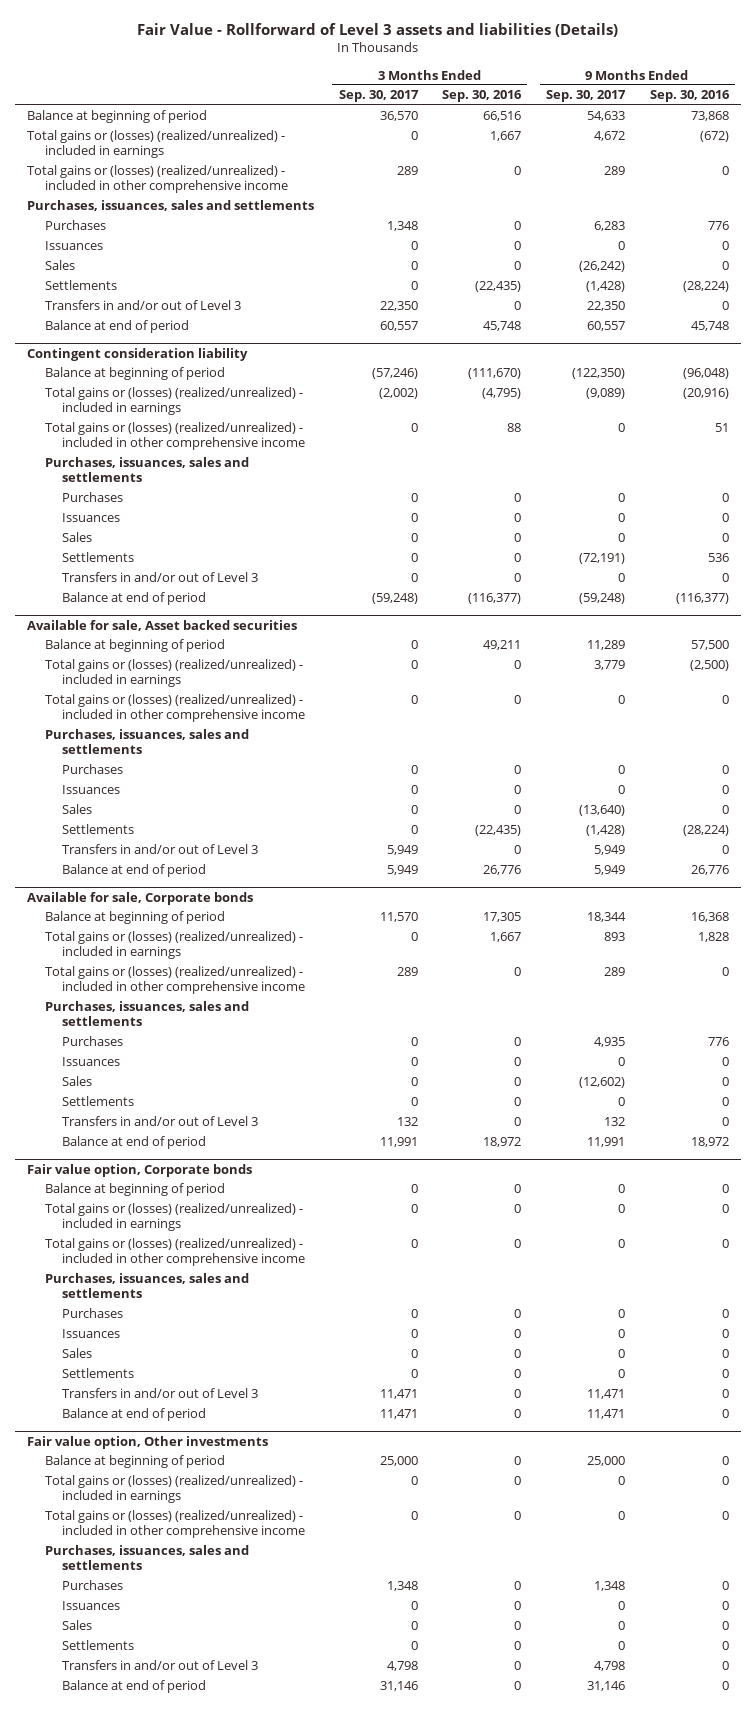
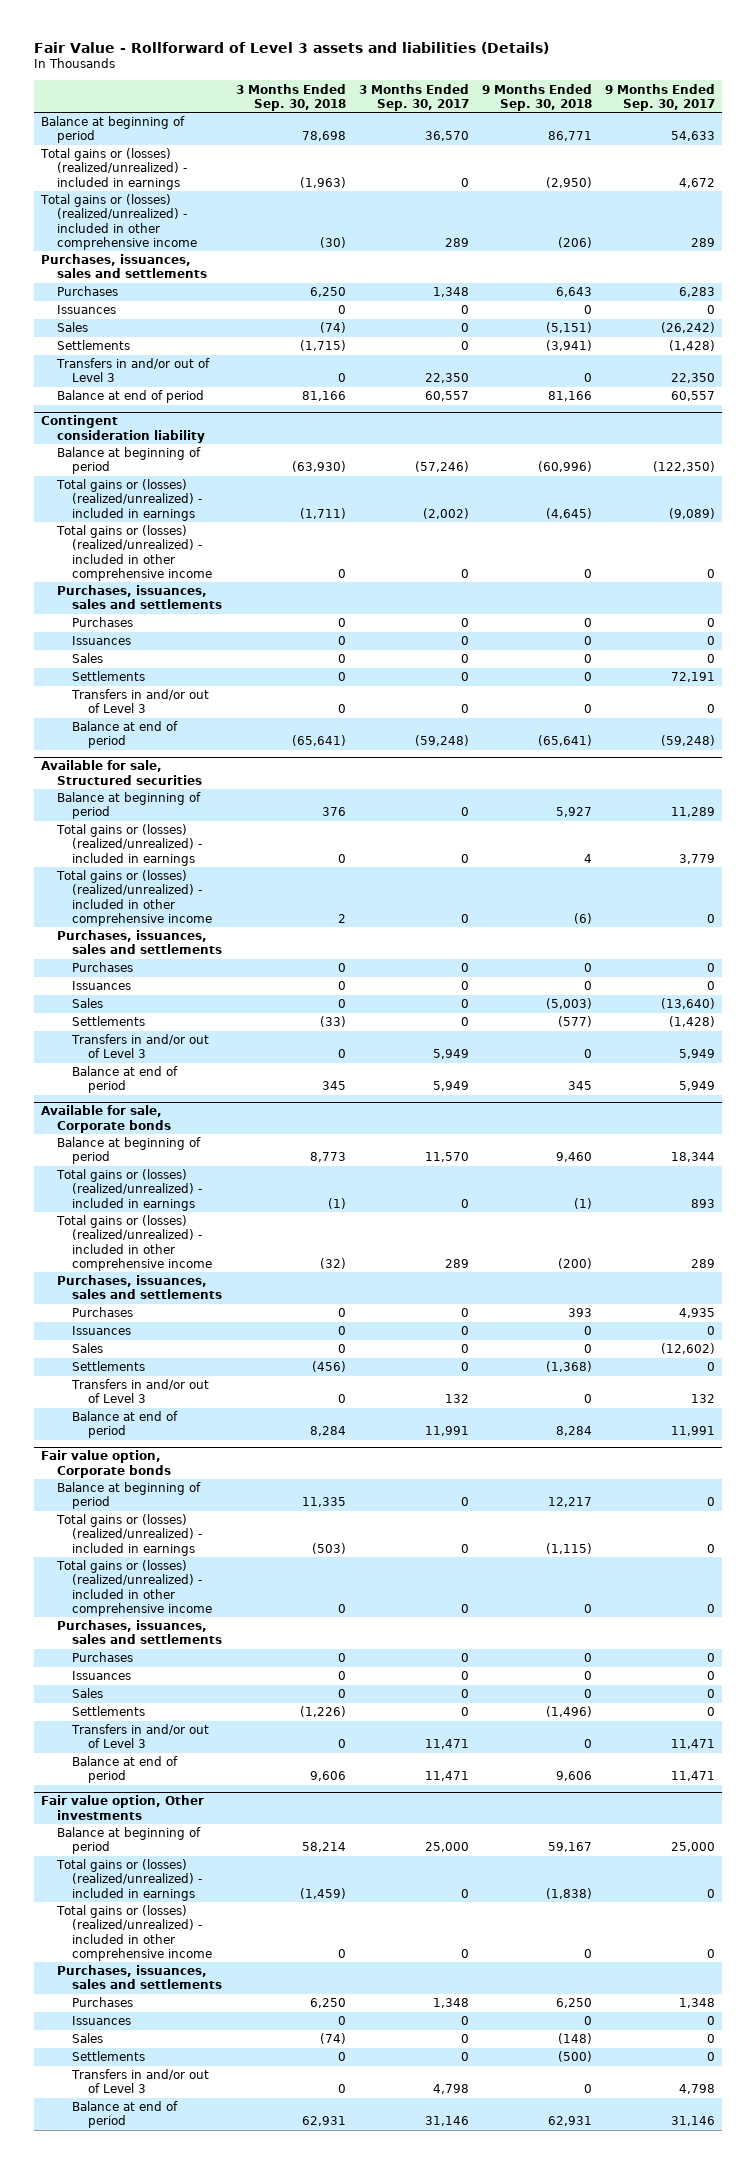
- | 3 Months Ended Sep. 30, 2017 | 3 Months Ended Sep. 30, 2016 | 9 Months Ended Sep. 30, 2017 | 9 Months Ended Sep. 30, 2016
+ | 3 Months Ended Sep. 30, 2018 | 3 Months Ended Sep. 30, 2017 | 9 Months Ended Sep. 30, 2018 | 9 Months Ended Sep. 30, 2017
@ Contingent consideration liability
- Settlements | 0 | 0 | (72,191) | 536
+ Settlements | 0 | 0 | 0 | 72,191
- Available for sale, Asset backed securities
+ Available for sale, Structured securities

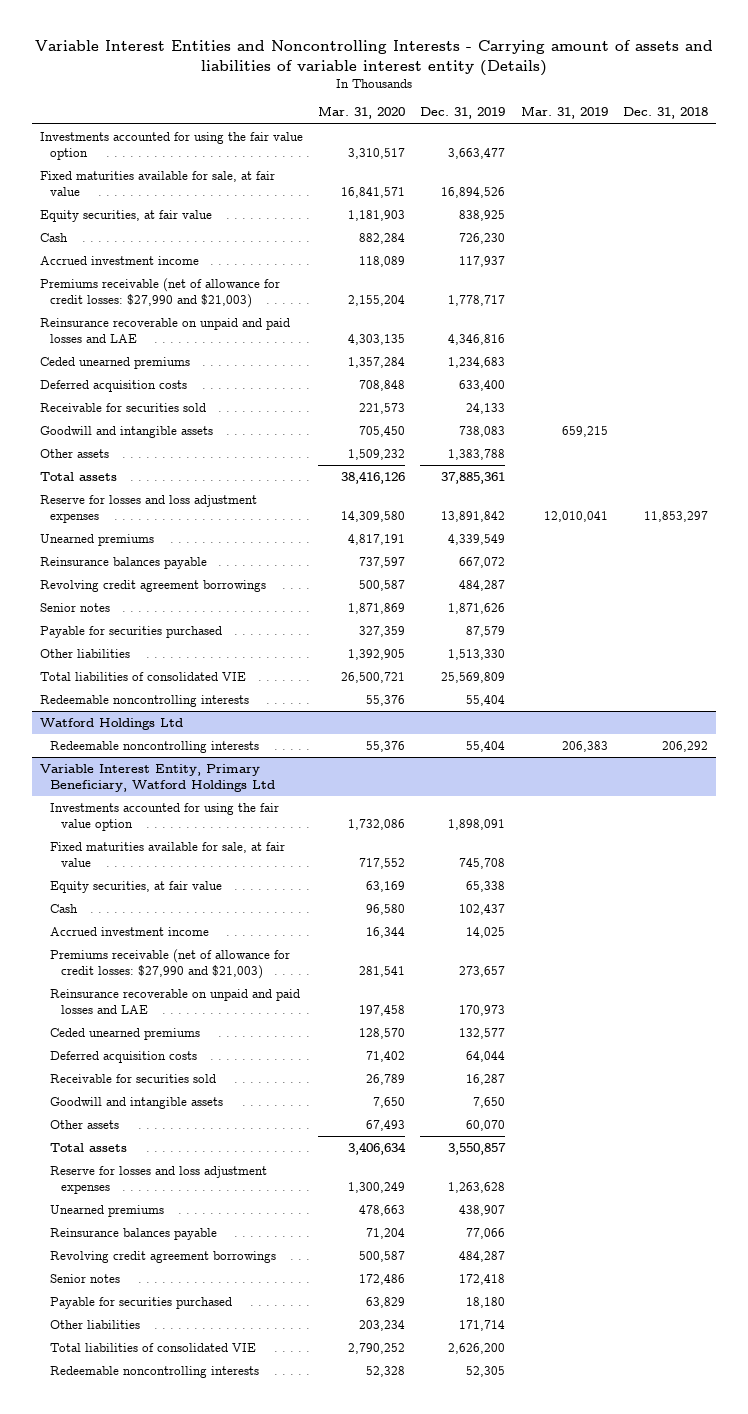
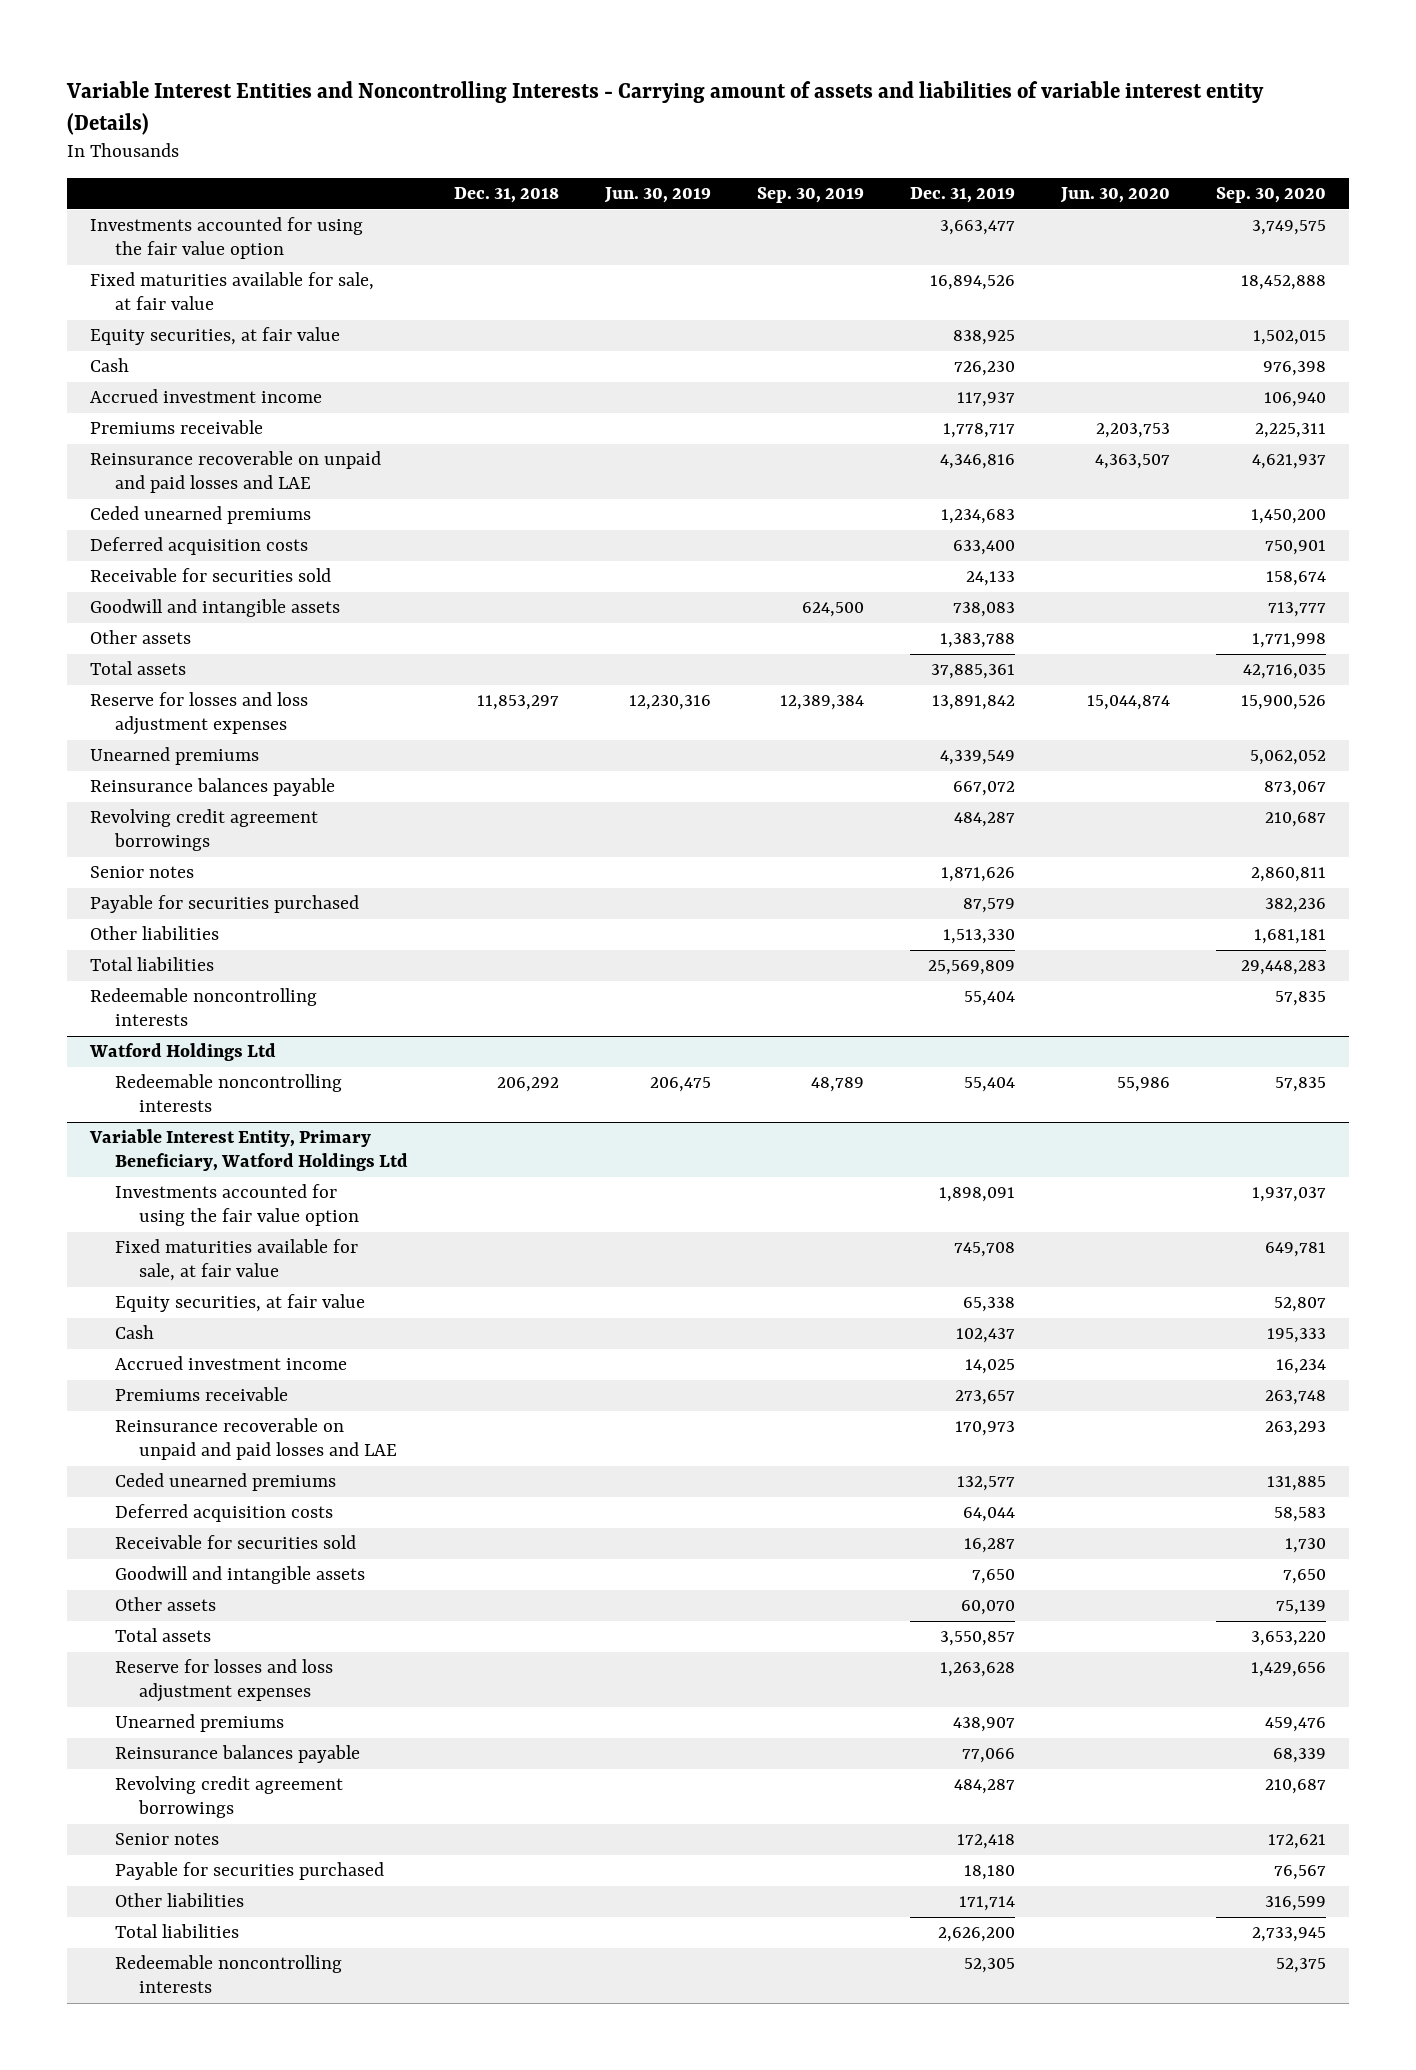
- | Mar. 31, 2020 | Dec. 31, 2019 | Mar. 31, 2019 | Dec. 31, 2018
+ | Dec. 31, 2018 | Jun. 30, 2019 | Sep. 30, 2019 | Dec. 31, 2019 | Jun. 30, 2020 | Sep. 30, 2020
- Premiums receivable (net of allowance for credit losses: $27,990 and $21,003) | 2,155,204 | 1,778,717 | |
+ Premiums receivable | | | | 1,778,717 | 2,203,753 | 2,225,311
- Total liabilities of consolidated VIE | 26,500,721 | 25,569,809 | |
+ Total liabilities | | | | 25,569,809 | | 29,448,283
@ Variable Interest Entity, Primary Beneficiary, Watford Holdings Ltd
- Premiums receivable (net of allowance for credit losses: $27,990 and $21,003) | 281,541 | 273,657 | |
+ Premiums receivable | | | | 273,657 | | 263,748
- Total liabilities of consolidated VIE | 2,790,252 | 2,626,200 | |
+ Total liabilities | | | | 2,626,200 | | 2,733,945

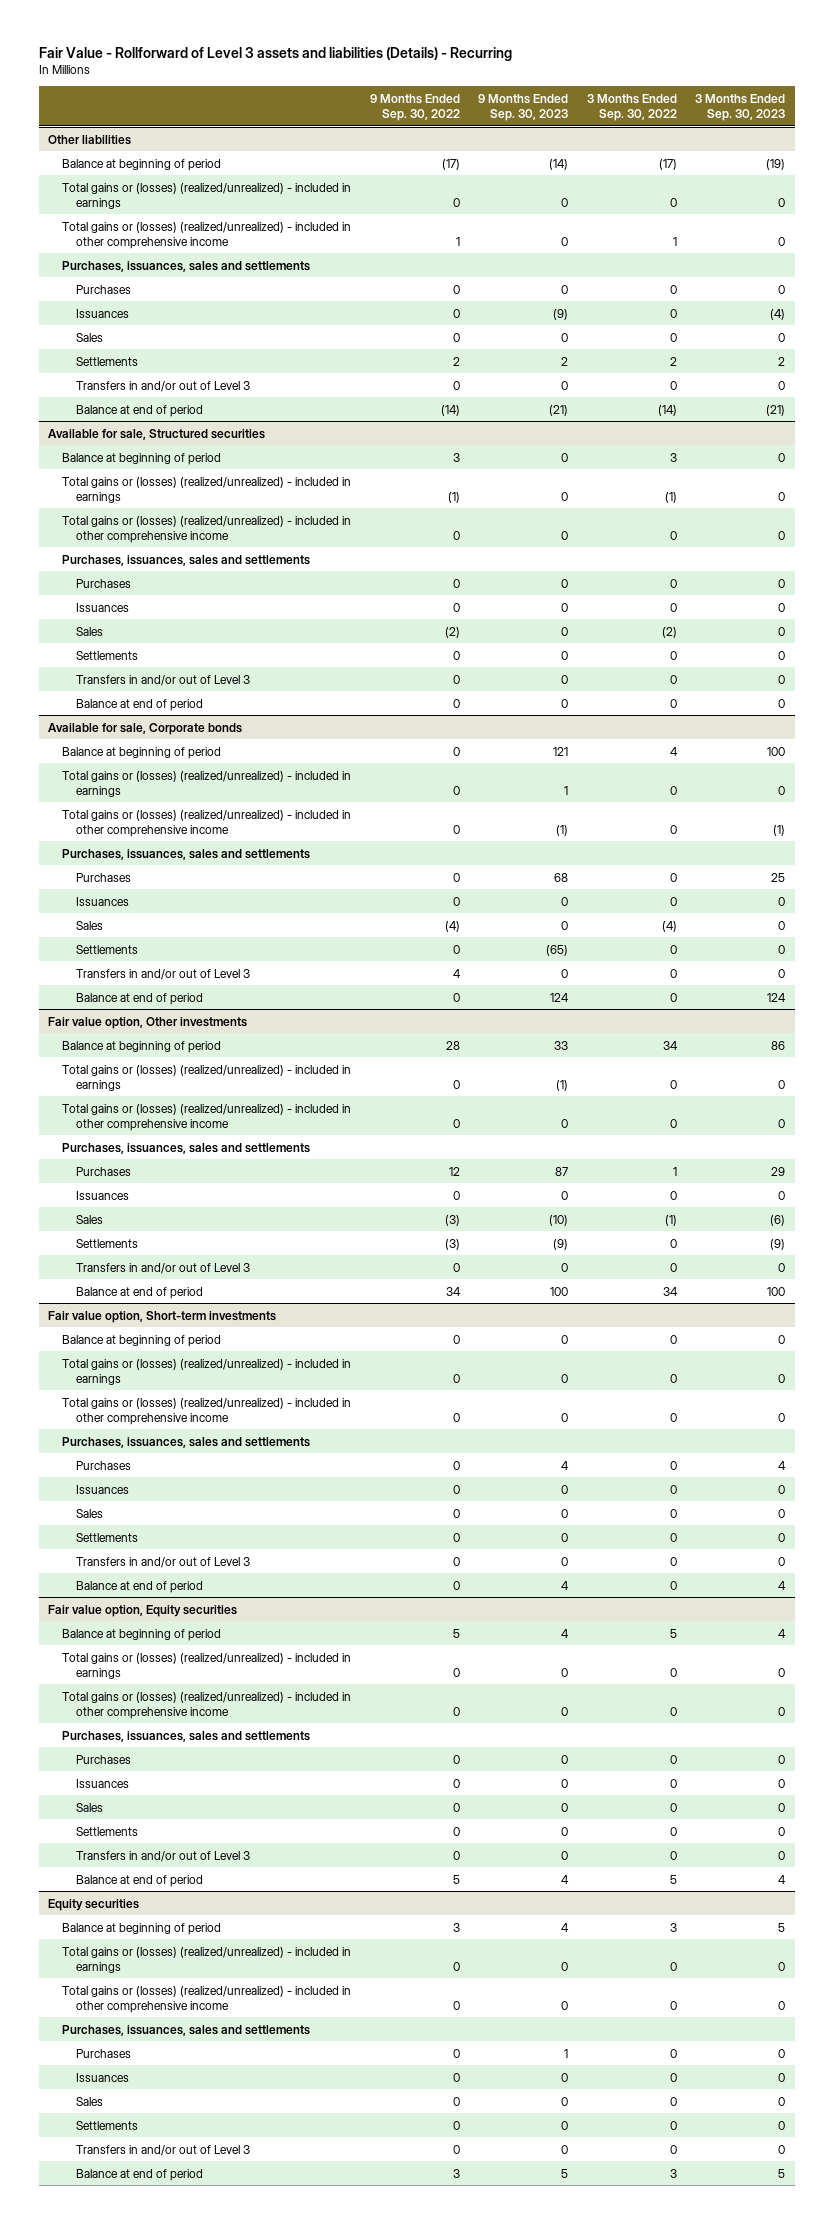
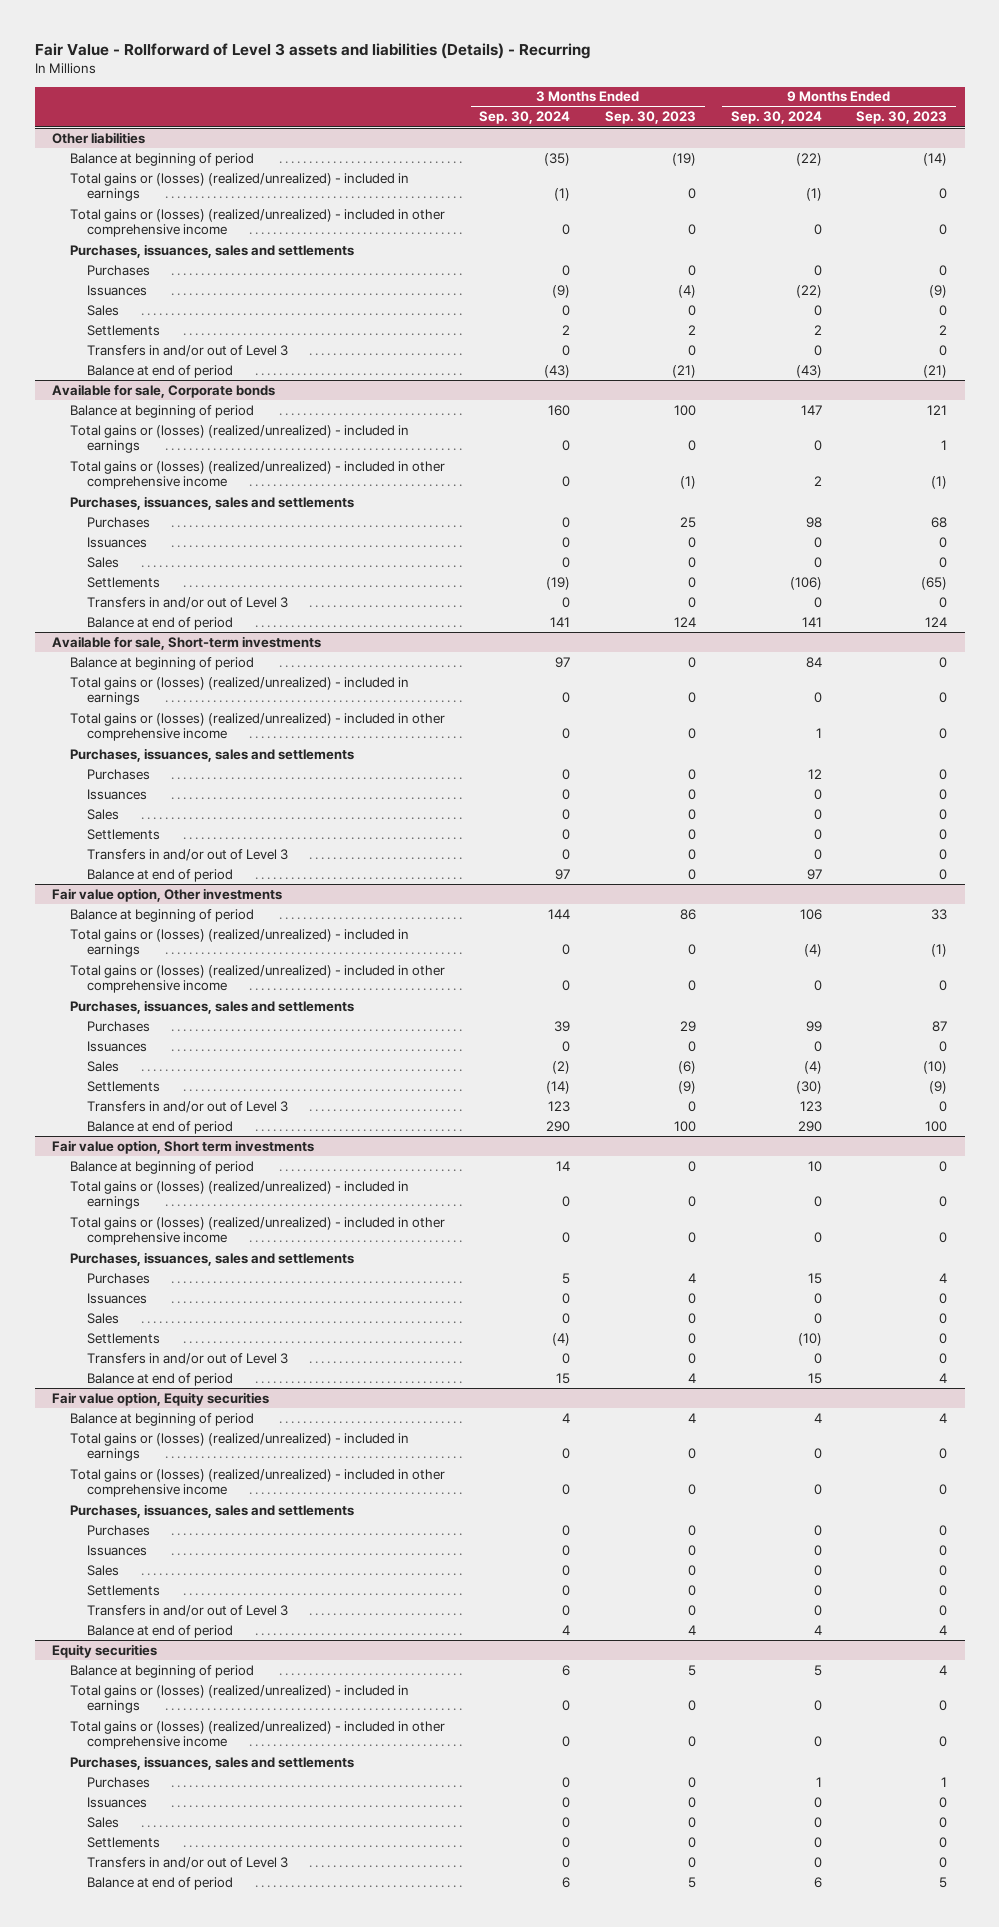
- | 9 Months Ended Sep. 30, 2022 | 9 Months Ended Sep. 30, 2023 | 3 Months Ended Sep. 30, 2022 | 3 Months Ended Sep. 30, 2023
+ | 3 Months Ended Sep. 30, 2024 | 3 Months Ended Sep. 30, 2023 | 9 Months Ended Sep. 30, 2024 | 9 Months Ended Sep. 30, 2023
- Available for sale, Structured securities
- Balance at beginning of period | 3 | 0 | 3 | 0
- Total gains or (losses) (realized/unrealized) - included in earnings | (1) | 0 | (1) | 0
- Total gains or (losses) (realized/unrealized) - included in other comprehensive income | 0 | 0 | 0 | 0
- Purchases, issuances, sales and settlements
- Purchases | 0 | 0 | 0 | 0
- Issuances | 0 | 0 | 0 | 0
- Sales | (2) | 0 | (2) | 0
- Settlements | 0 | 0 | 0 | 0
- Transfers in and/or out of Level 3 | 0 | 0 | 0 | 0
- Balance at end of period | 0 | 0 | 0 | 0
+ Available for sale, Short-term investments
+ Balance at beginning of period | 97 | 0 | 84 | 0
+ Total gains or (losses) (realized/unrealized) - included in earnings | 0 | 0 | 0 | 0
+ Total gains or (losses) (realized/unrealized) - included in other comprehensive income | 0 | 0 | 1 | 0
+ Purchases, issuances, sales and settlements
+ Purchases | 0 | 0 | 12 | 0
+ Issuances | 0 | 0 | 0 | 0
+ Sales | 0 | 0 | 0 | 0
+ Settlements | 0 | 0 | 0 | 0
+ Transfers in and/or out of Level 3 | 0 | 0 | 0 | 0
+ Balance at end of period | 97 | 0 | 97 | 0
- Fair value option, Short-term investments
+ Fair value option, Short term investments

